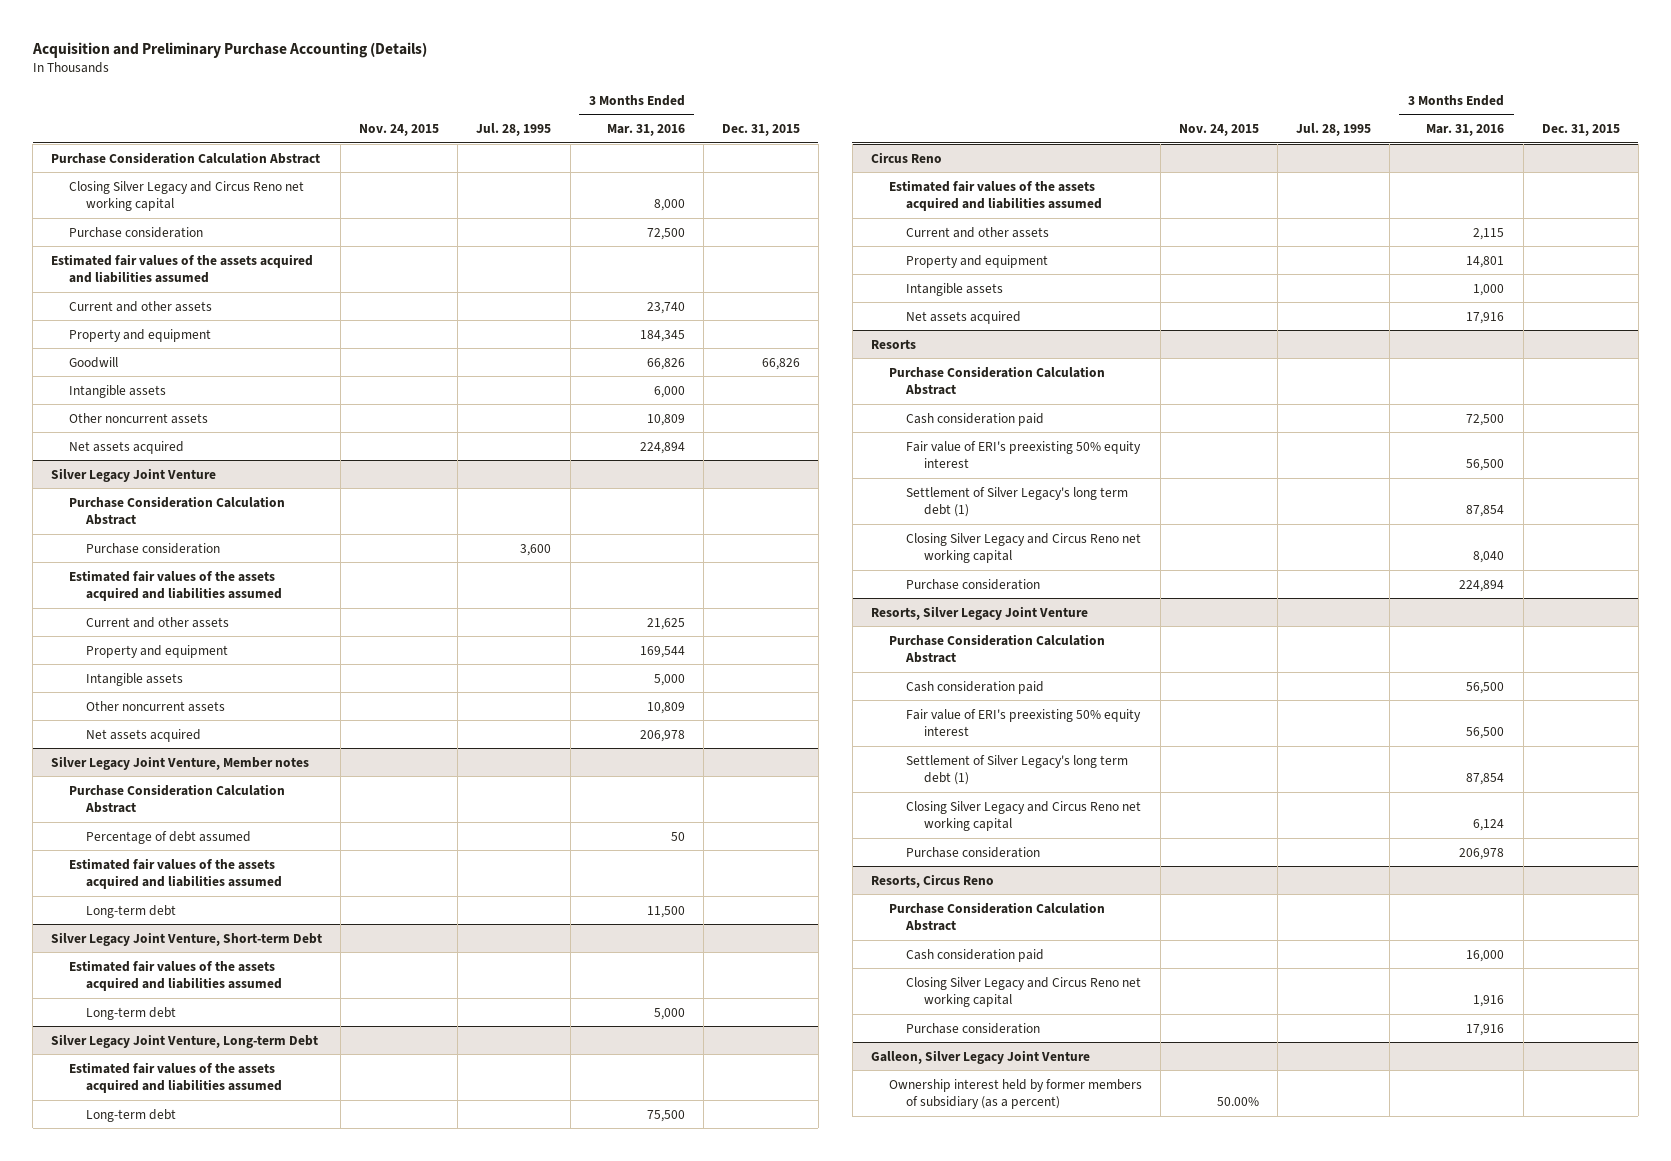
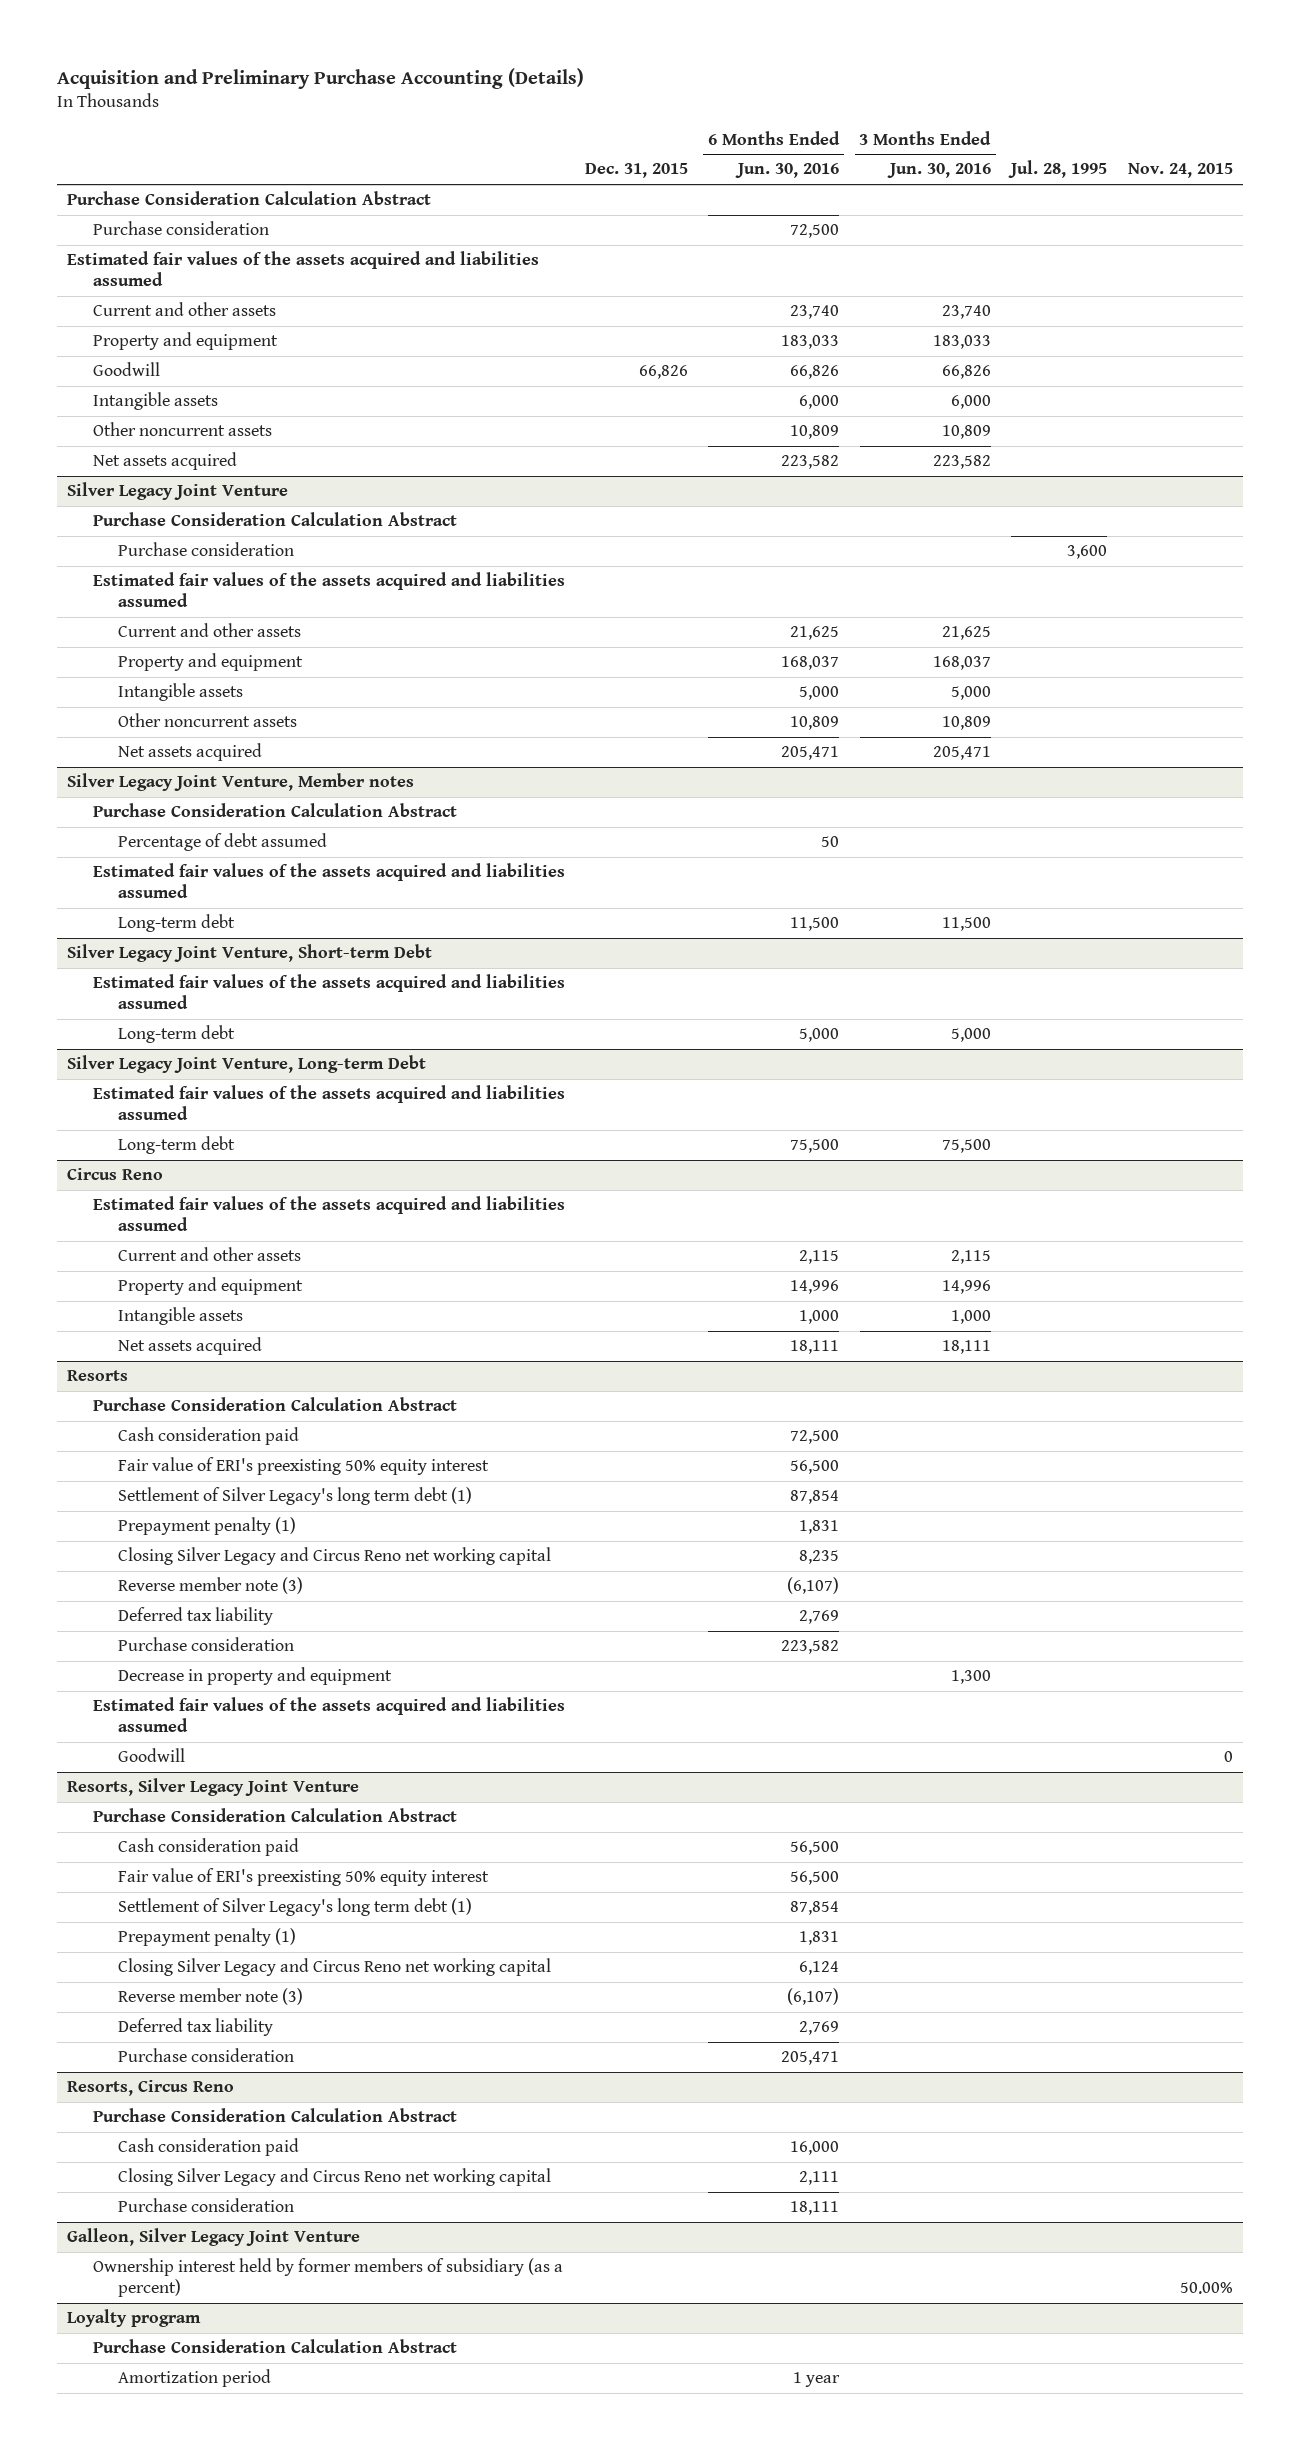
- | Nov. 24, 2015 | Jul. 28, 1995 | 3 Months Ended Mar. 31, 2016 | Dec. 31, 2015
+ | Dec. 31, 2015 | 6 Months Ended Jun. 30, 2016 | 3 Months Ended Jun. 30, 2016 | Jul. 28, 1995 | Nov. 24, 2015
- Closing Silver Legacy and Circus Reno net working capital | | | 8,000 |
@ Resorts
+ Prepayment penalty (1) | | 1,831 | | |
+ Reverse member note (3) | | (6,107) | | |
+ Deferred tax liability | | 2,769 | | |
+ Decrease in property and equipment | | | 1,300 | |
+ Estimated fair values of the assets acquired and liabilities assumed
+ Goodwill | | | | | 0
@ Resorts, Silver Legacy Joint Venture
+ Prepayment penalty (1) | | 1,831 | | |
+ Reverse member note (3) | | (6,107) | | |
+ Deferred tax liability | | 2,769 | | |
+ Loyalty program
+ Purchase Consideration Calculation Abstract
+ Amortization period | | 1 year | | |

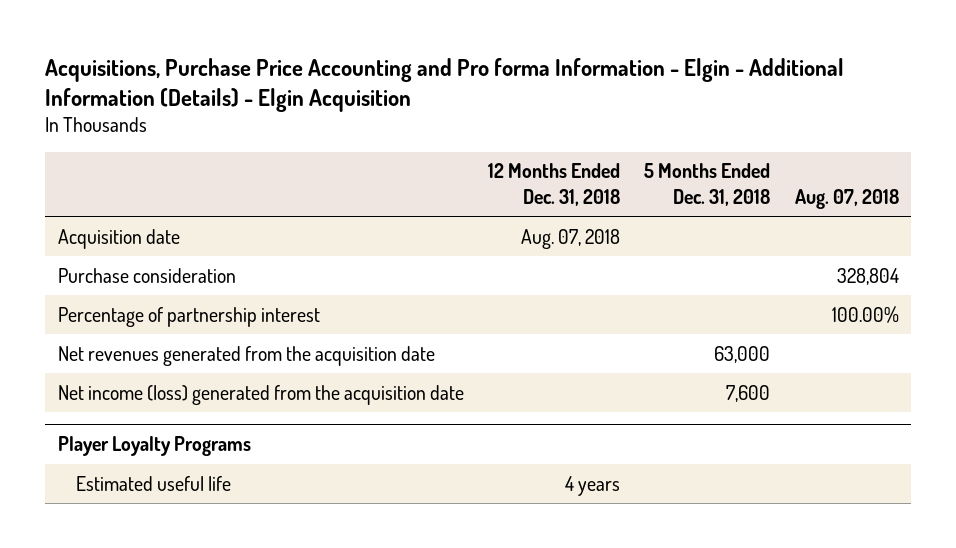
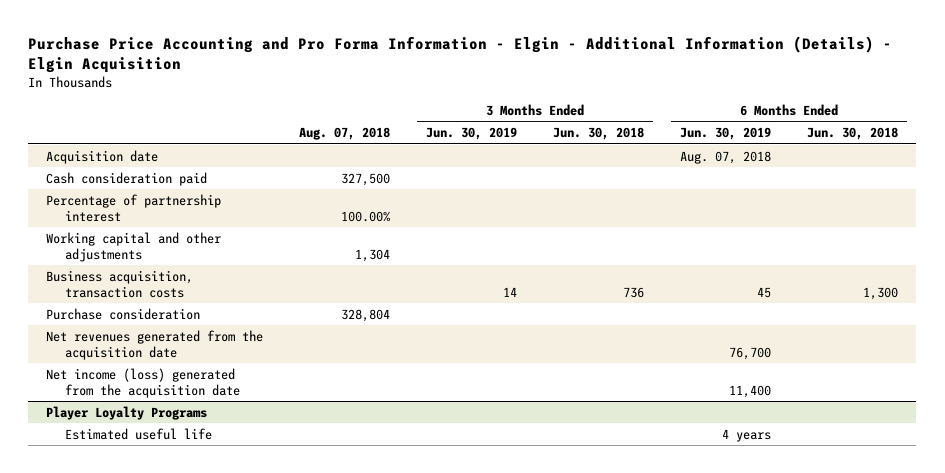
- Acquisitions, Purchase Price Accounting and Pro forma Information - Elgin - Additional Information (Details) - Elgin Acquisition
+ Purchase Price Accounting and Pro Forma Information - Elgin - Additional Information (Details) - Elgin Acquisition
- | 12 Months Ended Dec. 31, 2018 | 5 Months Ended Dec. 31, 2018 | Aug. 07, 2018
+ | Aug. 07, 2018 | 3 Months Ended Jun. 30, 2019 | 3 Months Ended Jun. 30, 2018 | 6 Months Ended Jun. 30, 2019 | 6 Months Ended Jun. 30, 2018
+ Cash consideration paid | 327,500 | | | |
+ Working capital and other adjustments | 1,304 | | | |
+ Business acquisition, transaction costs | | 14 | 736 | 45 | 1,300
moved down: Purchase consideration | 328,804 | | | |

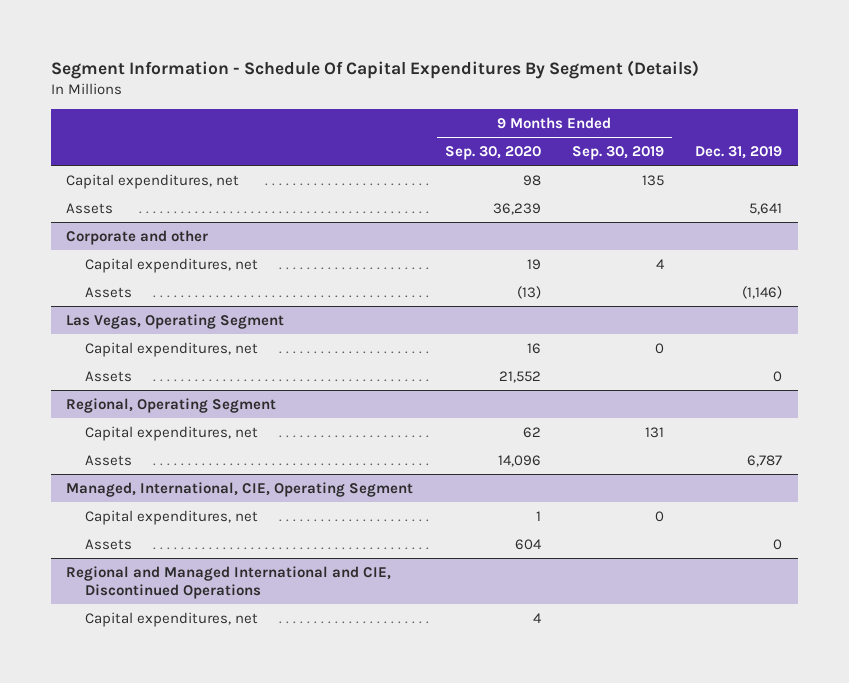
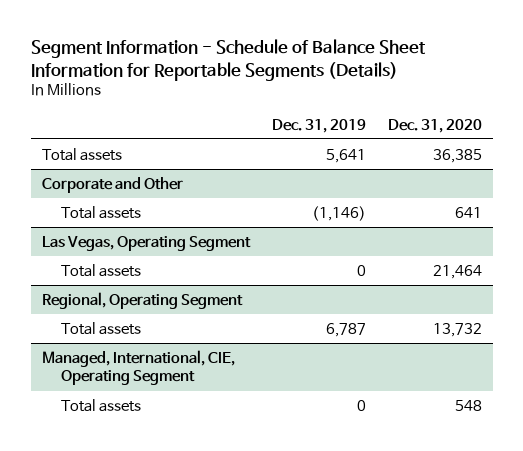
- Segment Information - Schedule Of Capital Expenditures By Segment (Details)
+ Segment Information - Schedule of Balance Sheet Information for Reportable Segments (Details)
- | 9 Months Ended Sep. 30, 2020 | 9 Months Ended Sep. 30, 2019 | Dec. 31, 2019
+ | Dec. 31, 2019 | Dec. 31, 2020
- Capital expenditures, net | 98 | 135 |
- Assets | 36,239 | | 5,641
- Corporate and other
- Capital expenditures, net | 19 | 4 |
- Assets | (13) | | (1,146)
+ Total assets | 5,641 | 36,385
+ Corporate and Other
+ Total assets | (1,146) | 641
@ Las Vegas, Operating Segment
- Capital expenditures, net | 16 | 0 |
- Assets | 21,552 | | 0
+ Total assets | 0 | 21,464
@ Regional, Operating Segment
- Capital expenditures, net | 62 | 131 |
- Assets | 14,096 | | 6,787
+ Total assets | 6,787 | 13,732
@ Managed, International, CIE, Operating Segment
- Capital expenditures, net | 1 | 0 |
- Assets | 604 | | 0
- Regional and Managed International and CIE, Discontinued Operations
- Capital expenditures, net | 4 | |
@ Managed, International, CIE, Operating Segment
+ Total assets | 0 | 548

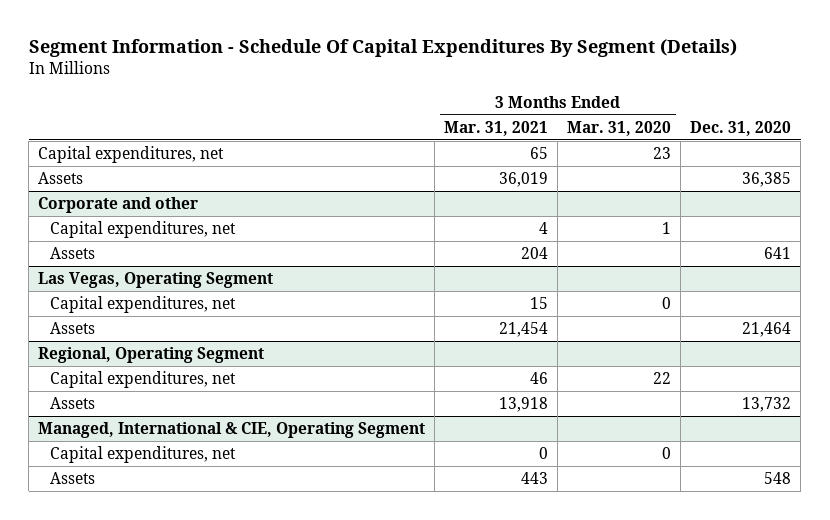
- Segment Information - Schedule of Balance Sheet Information for Reportable Segments (Details)
+ Segment Information - Schedule Of Capital Expenditures By Segment (Details)
- | Dec. 31, 2019 | Dec. 31, 2020
+ | 3 Months Ended Mar. 31, 2021 | 3 Months Ended Mar. 31, 2020 | Dec. 31, 2020
- Total assets | 5,641 | 36,385
- Corporate and Other
- Total assets | (1,146) | 641
+ Capital expenditures, net | 65 | 23 |
+ Assets | 36,019 | | 36,385
+ Corporate and other
+ Capital expenditures, net | 4 | 1 |
+ Assets | 204 | | 641
@ Las Vegas, Operating Segment
- Total assets | 0 | 21,464
+ Capital expenditures, net | 15 | 0 |
+ Assets | 21,454 | | 21,464
@ Regional, Operating Segment
- Total assets | 6,787 | 13,732
- Managed, International, CIE, Operating Segment
- Total assets | 0 | 548
@ Regional, Operating Segment
+ Capital expenditures, net | 46 | 22 |
+ Assets | 13,918 | | 13,732
+ Managed, International & CIE, Operating Segment
+ Capital expenditures, net | 0 | 0 |
+ Assets | 443 | | 548

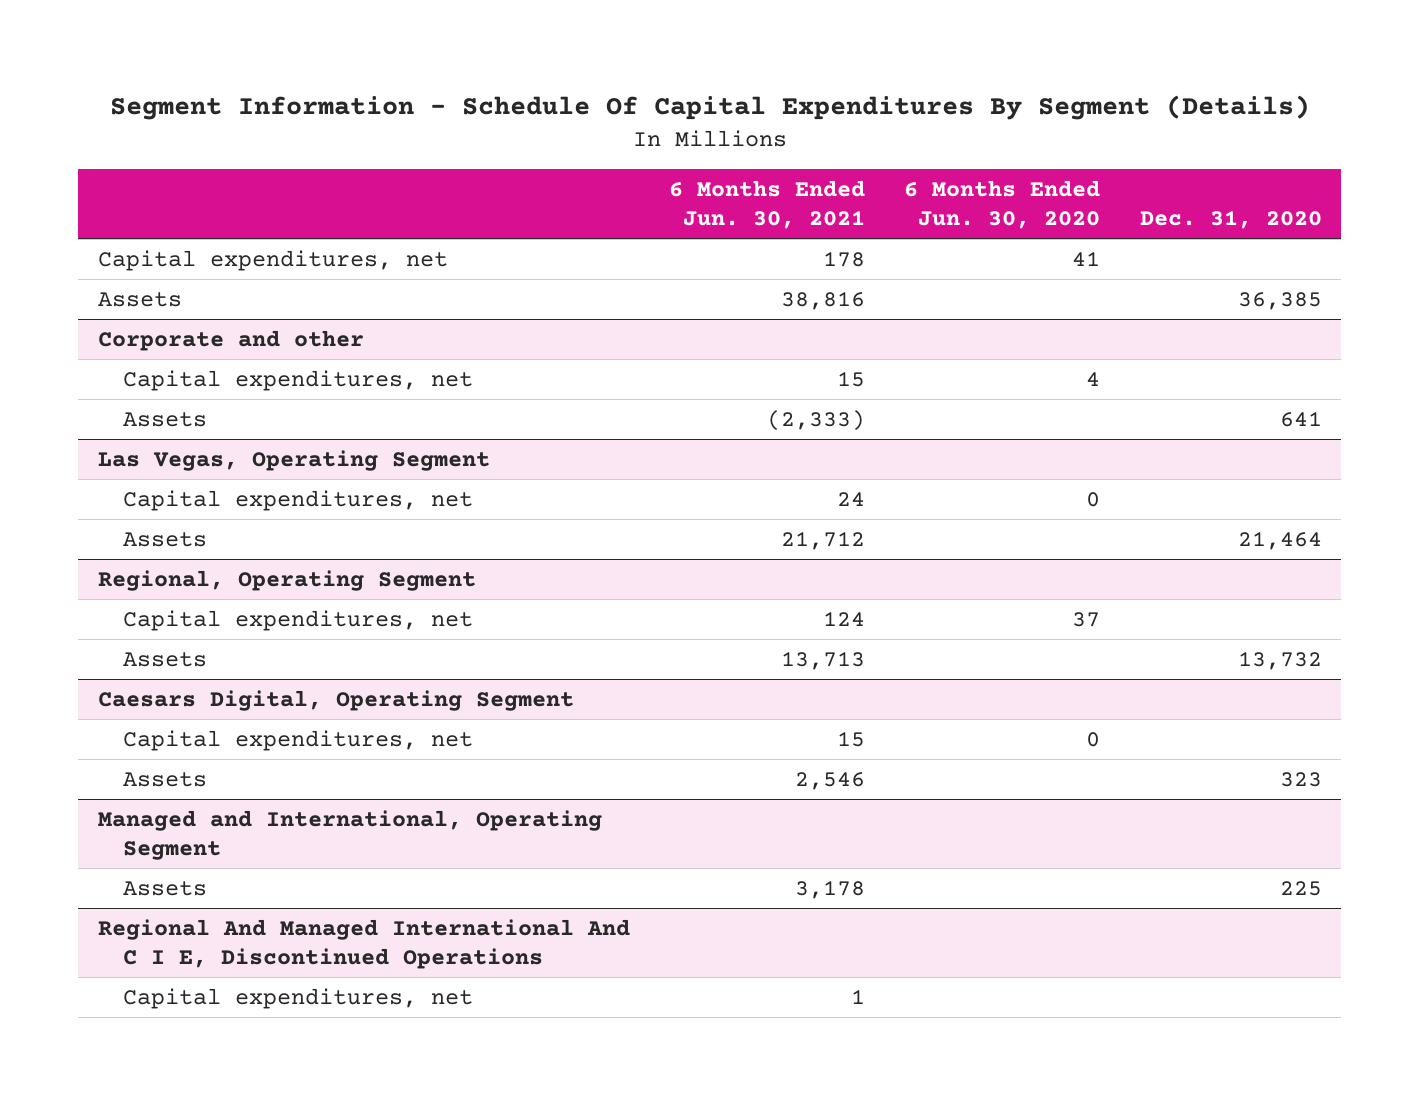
- | 3 Months Ended Mar. 31, 2021 | 3 Months Ended Mar. 31, 2020 | Dec. 31, 2020
+ | 6 Months Ended Jun. 30, 2021 | 6 Months Ended Jun. 30, 2020 | Dec. 31, 2020
- Managed, International & CIE, Operating Segment
- Capital expenditures, net | 0 | 0 |
- Assets | 443 | | 548
+ Caesars Digital, Operating Segment
+ Capital expenditures, net | 15 | 0 |
+ Assets | 2,546 | | 323
+ Managed and International, Operating Segment
+ Assets | 3,178 | | 225
+ Regional And Managed International And C I E, Discontinued Operations
+ Capital expenditures, net | 1 | |

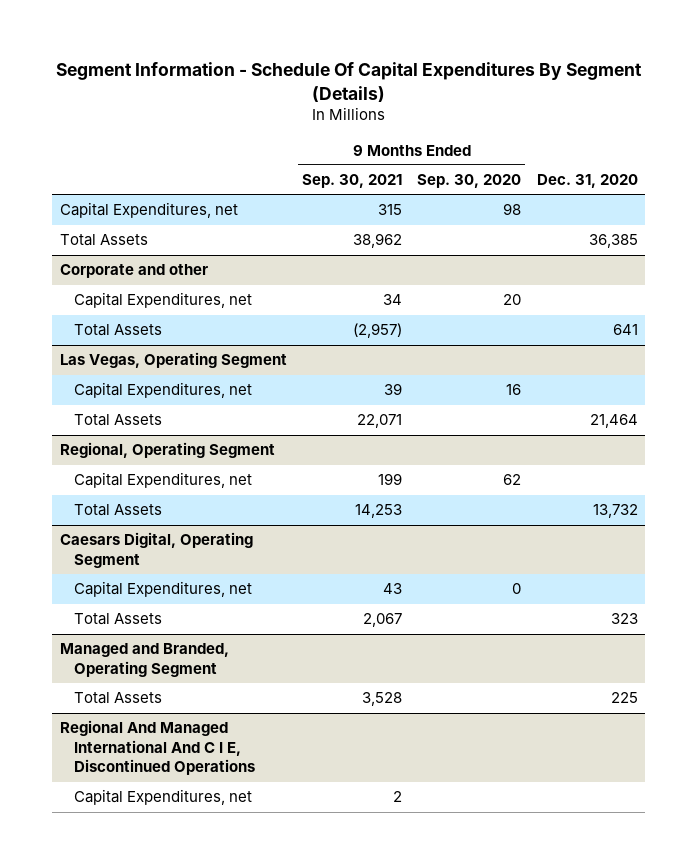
- | 6 Months Ended Jun. 30, 2021 | 6 Months Ended Jun. 30, 2020 | Dec. 31, 2020
+ | 9 Months Ended Sep. 30, 2021 | 9 Months Ended Sep. 30, 2020 | Dec. 31, 2020
- Capital expenditures, net | 178 | 41 |
- Assets | 38,816 | | 36,385
+ Capital Expenditures, net | 315 | 98 |
+ Total Assets | 38,962 | | 36,385
@ Corporate and other
- Capital expenditures, net | 15 | 4 |
- Assets | (2,333) | | 641
+ Capital Expenditures, net | 34 | 20 |
+ Total Assets | (2,957) | | 641
@ Las Vegas, Operating Segment
- Capital expenditures, net | 24 | 0 |
- Assets | 21,712 | | 21,464
+ Capital Expenditures, net | 39 | 16 |
+ Total Assets | 22,071 | | 21,464
@ Regional, Operating Segment
- Capital expenditures, net | 124 | 37 |
- Assets | 13,713 | | 13,732
+ Capital Expenditures, net | 199 | 62 |
+ Total Assets | 14,253 | | 13,732
@ Caesars Digital, Operating Segment
- Capital expenditures, net | 15 | 0 |
- Assets | 2,546 | | 323
- Managed and International, Operating Segment
- Assets | 3,178 | | 225
@ Caesars Digital, Operating Segment
+ Capital Expenditures, net | 43 | 0 |
+ Total Assets | 2,067 | | 323
+ Managed and Branded, Operating Segment
+ Total Assets | 3,528 | | 225
@ Regional And Managed International And C I E, Discontinued Operations
- Capital expenditures, net | 1 | |
+ Capital Expenditures, net | 2 | |

